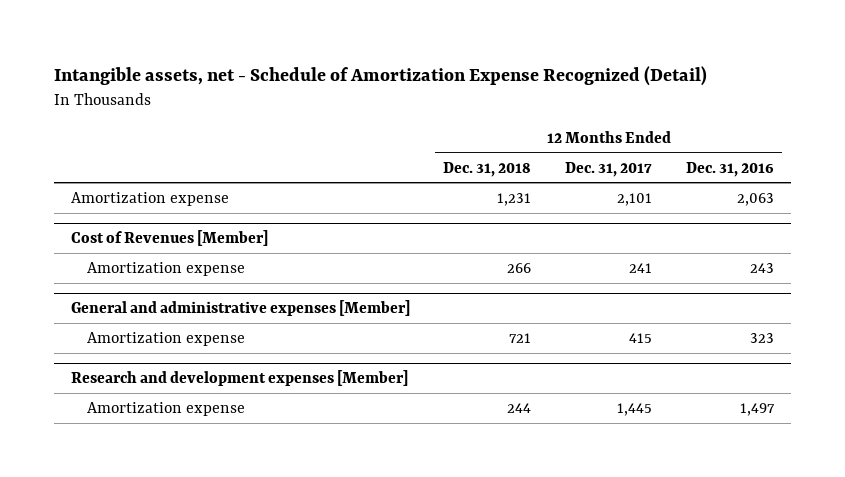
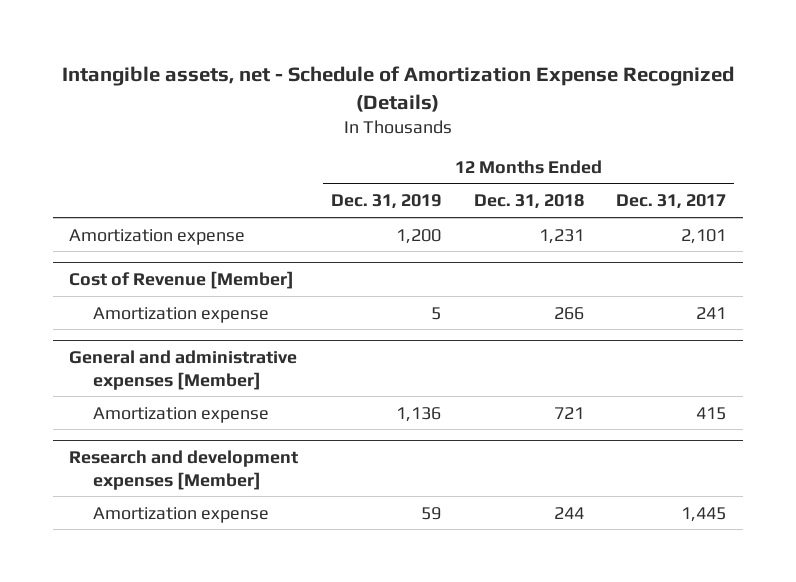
- Intangible assets, net - Schedule of Amortization Expense Recognized (Detail)
+ Intangible assets, net - Schedule of Amortization Expense Recognized (Details)
- | 12 Months Ended Dec. 31, 2018 | 12 Months Ended Dec. 31, 2017 | 12 Months Ended Dec. 31, 2016
+ | 12 Months Ended Dec. 31, 2019 | 12 Months Ended Dec. 31, 2018 | 12 Months Ended Dec. 31, 2017
- Cost of Revenues [Member]
+ Cost of Revenue [Member]

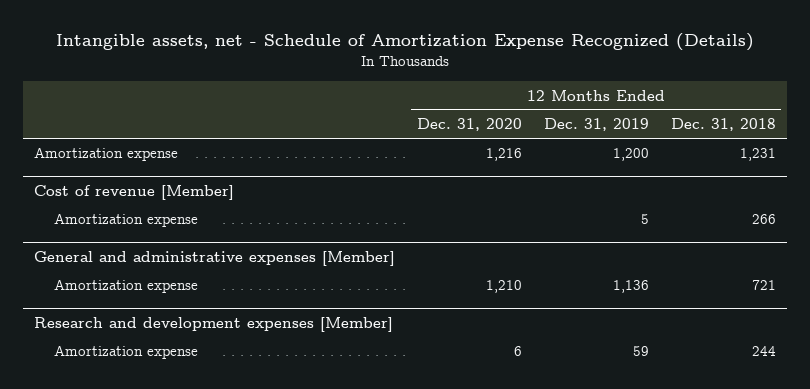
- | 12 Months Ended Dec. 31, 2019 | 12 Months Ended Dec. 31, 2018 | 12 Months Ended Dec. 31, 2017
+ | 12 Months Ended Dec. 31, 2020 | 12 Months Ended Dec. 31, 2019 | 12 Months Ended Dec. 31, 2018
- Cost of Revenue [Member]
+ Cost of revenue [Member]

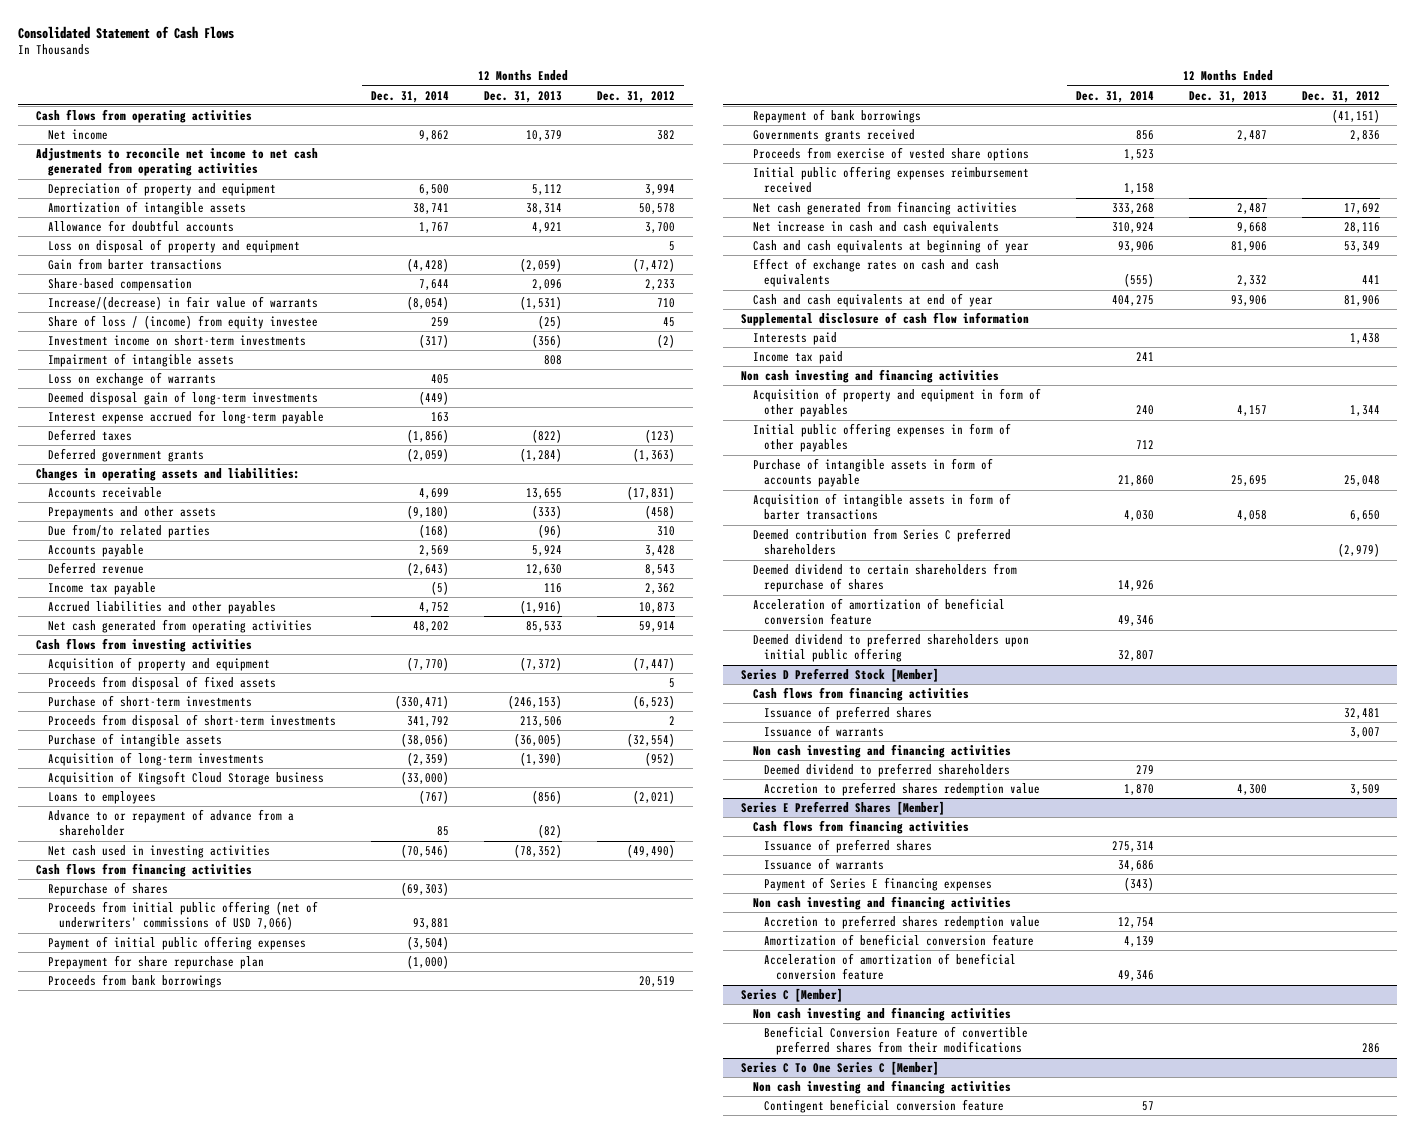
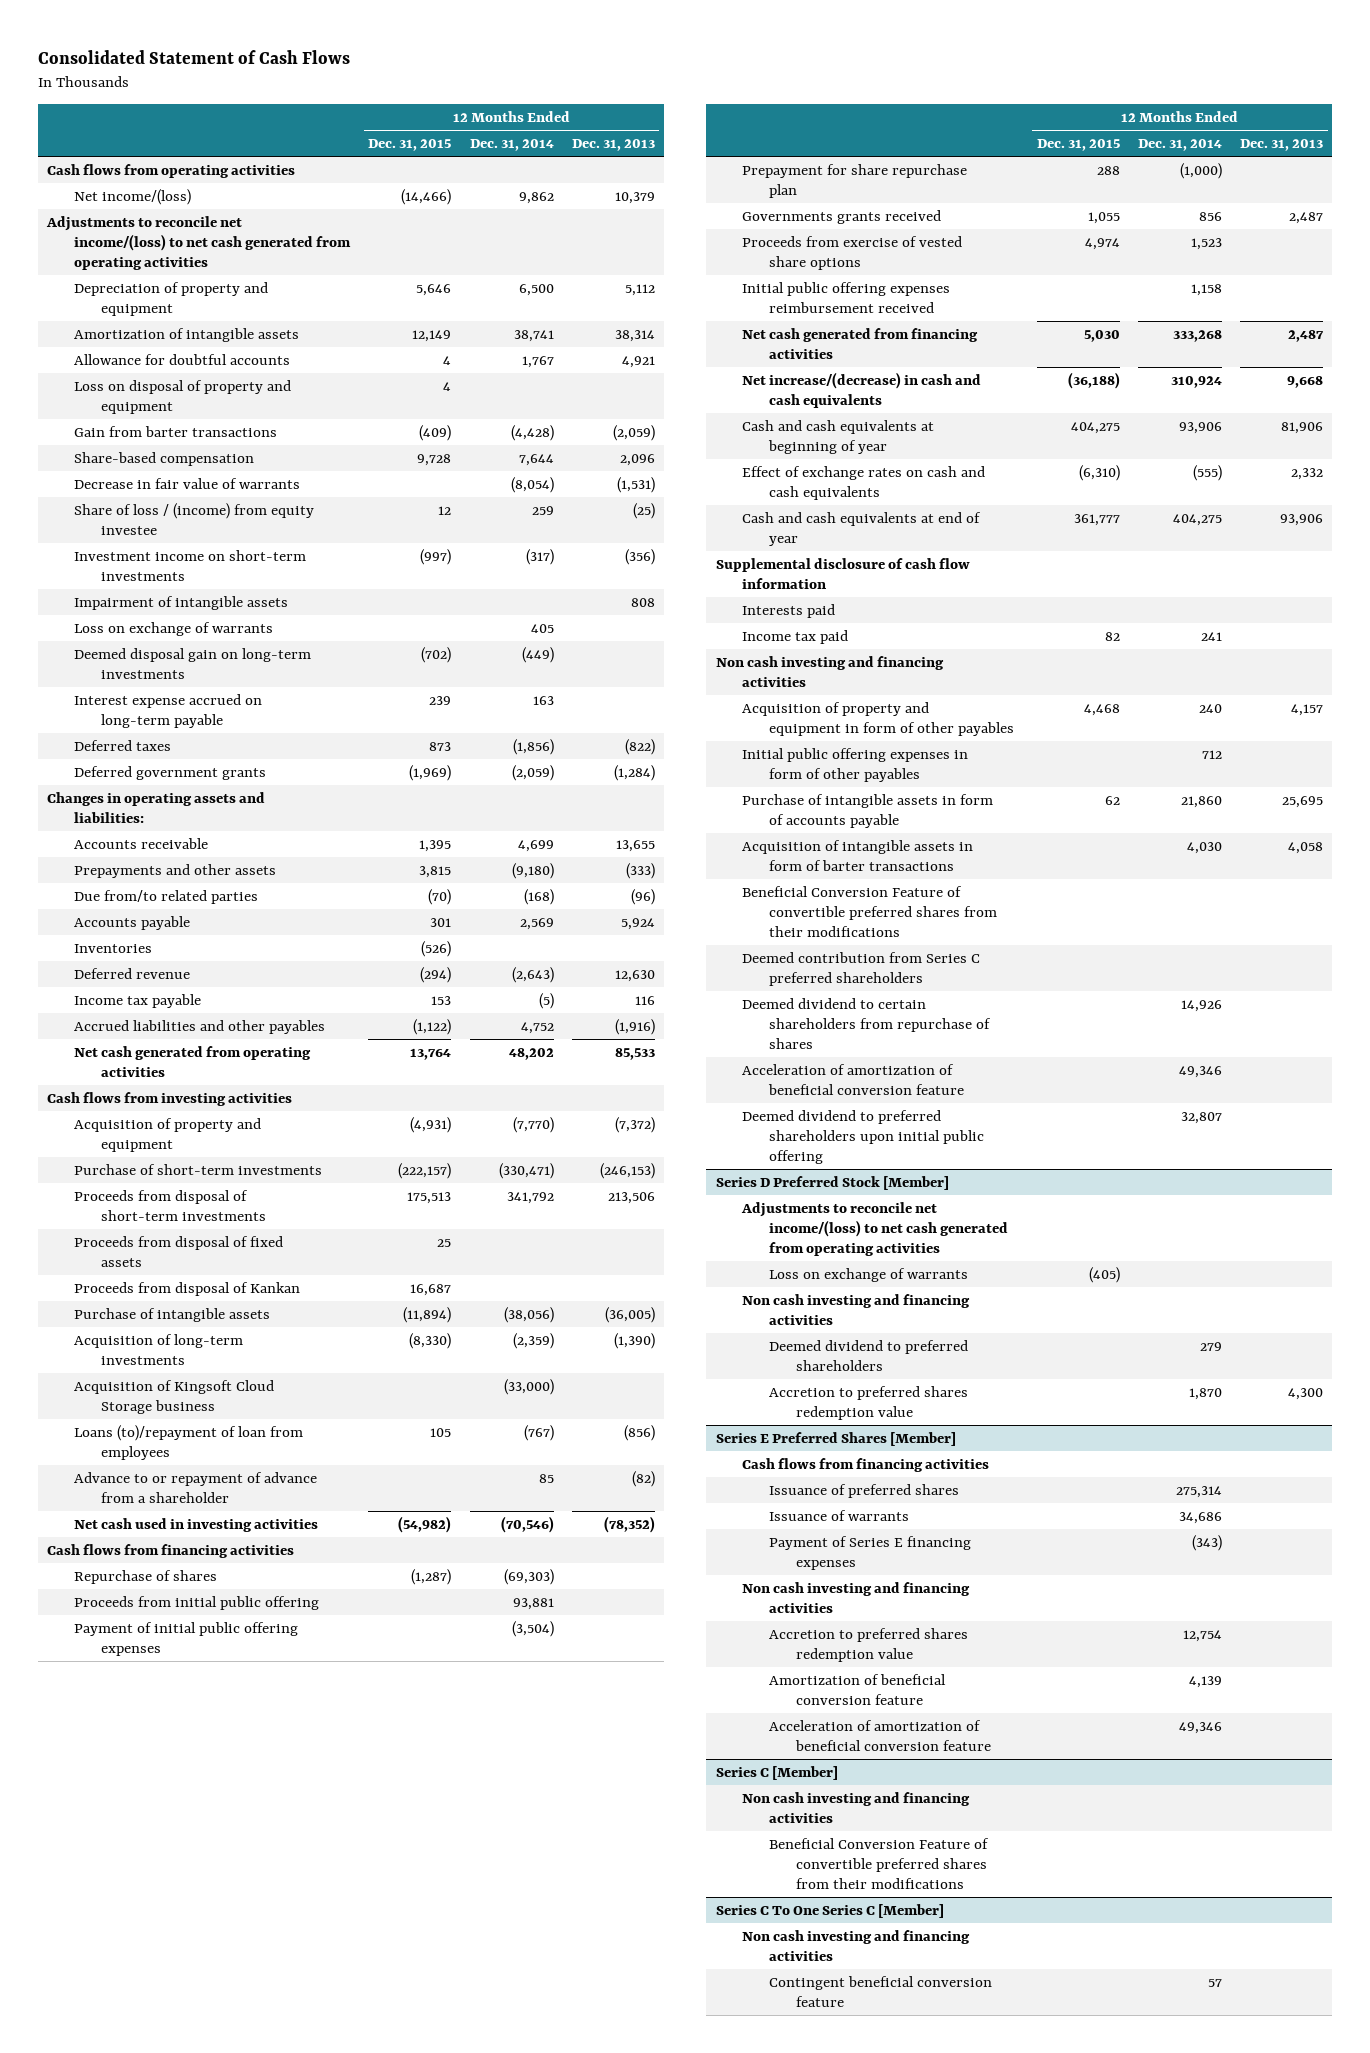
- | 12 Months Ended Dec. 31, 2014 | 12 Months Ended Dec. 31, 2013 | 12 Months Ended Dec. 31, 2012
+ | 12 Months Ended Dec. 31, 2015 | 12 Months Ended Dec. 31, 2014 | 12 Months Ended Dec. 31, 2013
- Net income | 9,862 | 10,379 | 382
- Adjustments to reconcile net income to net cash generated from operating activities
+ Net income/(loss) | (14,466) | 9,862 | 10,379
+ Adjustments to reconcile net income/(loss) to net cash generated from operating activities
- Increase/(decrease) in fair value of warrants | (8,054) | (1,531) | 710
+ Decrease in fair value of warrants | | (8,054) | (1,531)
- Deemed disposal gain of long-term investments | (449) | |
- Interest expense accrued for long-term payable | 163 | |
+ Deemed disposal gain on long-term investments | (702) | (449) |
+ Interest expense accrued on long-term payable | 239 | 163 |
+ Inventories | (526) | |
moved down: Proceeds from disposal of fixed assets | 25 | |
+ Proceeds from disposal of Kankan | 16,687 | |
- Loans to employees | (767) | (856) | (2,021)
+ Loans (to)/repayment of loan from employees | 105 | (767) | (856)
- Proceeds from initial public offering (net of underwriters' commissions of USD 7,066) | 93,881 | |
+ Proceeds from initial public offering | | 93,881 |
- Proceeds from bank borrowings | | | 20,519
- Repayment of bank borrowings | | | (41,151)
- Net increase in cash and cash equivalents | 310,924 | 9,668 | 28,116
+ Net increase/(decrease) in cash and cash equivalents | (36,188) | 310,924 | 9,668
+ Beneficial Conversion Feature of convertible preferred shares from their modifications
@ Series D Preferred Stock [Member]
- Cash flows from financing activities
- Issuance of preferred shares | | | 32,481
- Issuance of warrants | | | 3,007
+ Adjustments to reconcile net income/(loss) to net cash generated from operating activities
+ Loss on exchange of warrants | (405) | |

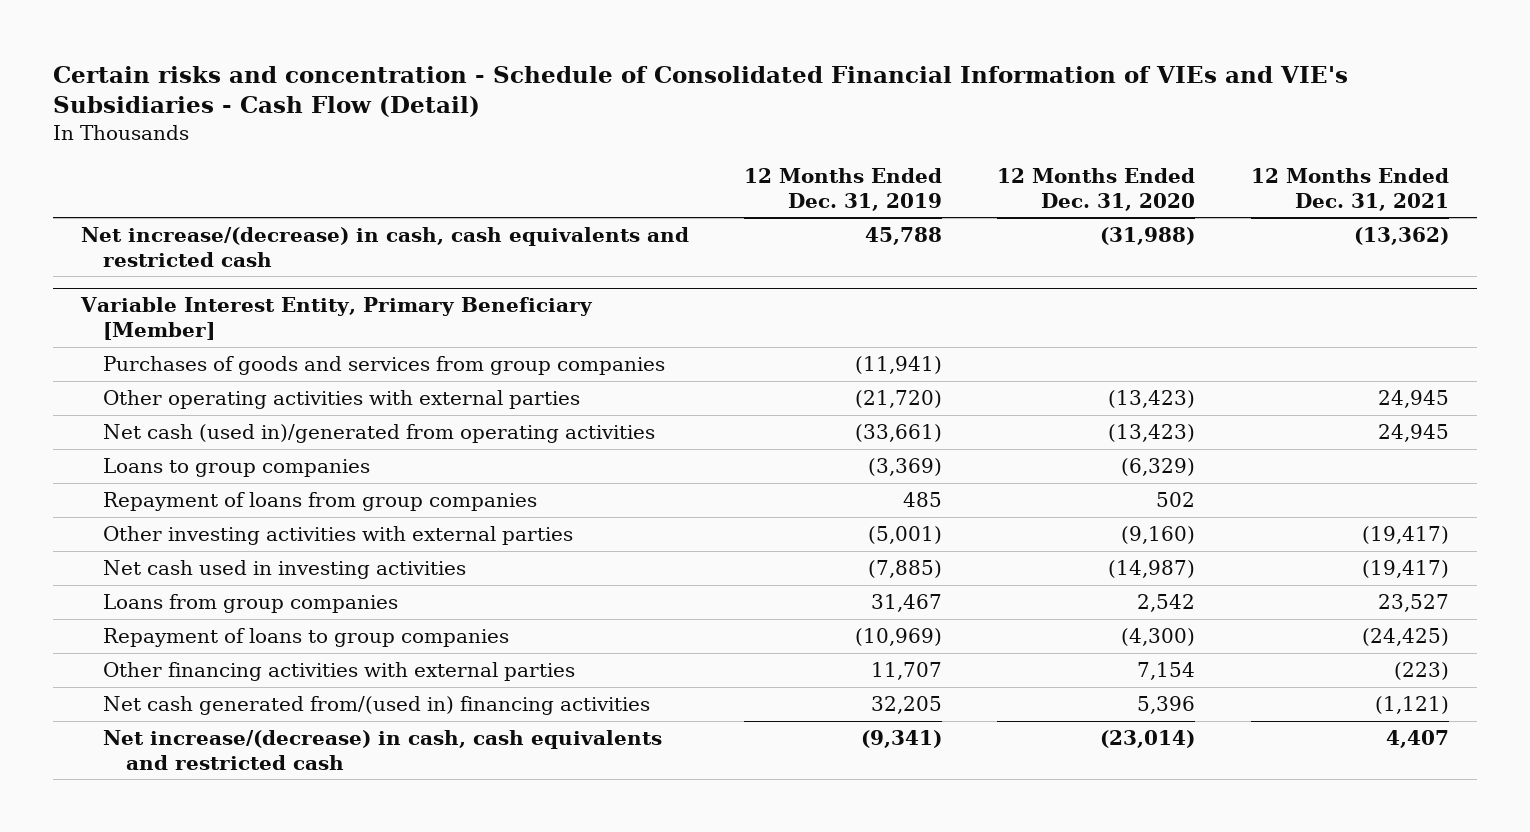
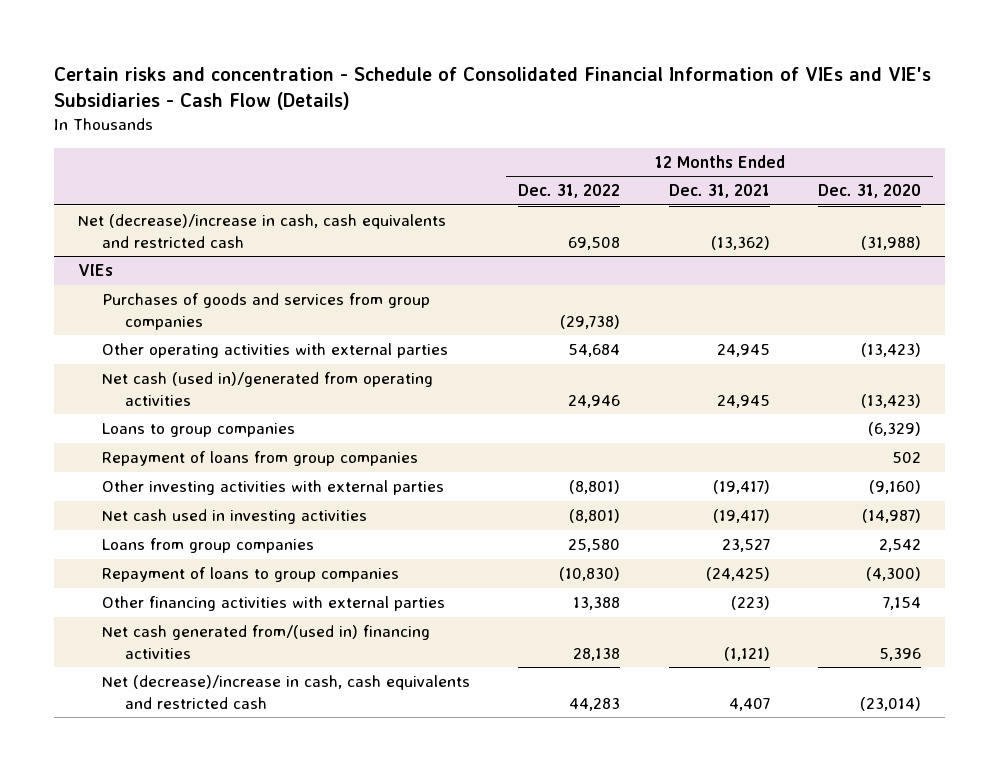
- Certain risks and concentration - Schedule of Consolidated Financial Information of VIEs and VIE's Subsidiaries - Cash Flow (Detail)
+ Certain risks and concentration - Schedule of Consolidated Financial Information of VIEs and VIE's Subsidiaries - Cash Flow (Details)
- | 12 Months Ended Dec. 31, 2019 | 12 Months Ended Dec. 31, 2020 | 12 Months Ended Dec. 31, 2021
+ | 12 Months Ended Dec. 31, 2022 | 12 Months Ended Dec. 31, 2021 | 12 Months Ended Dec. 31, 2020
- Net increase/(decrease) in cash, cash equivalents and restricted cash | 45,788 | (31,988) | (13,362)
- Variable Interest Entity, Primary Beneficiary [Member]
+ Net (decrease)/increase in cash, cash equivalents and restricted cash | 69,508 | (13,362) | (31,988)
+ VIEs
- Net increase/(decrease) in cash, cash equivalents and restricted cash | (9,341) | (23,014) | 4,407
+ Net (decrease)/increase in cash, cash equivalents and restricted cash | 44,283 | 4,407 | (23,014)

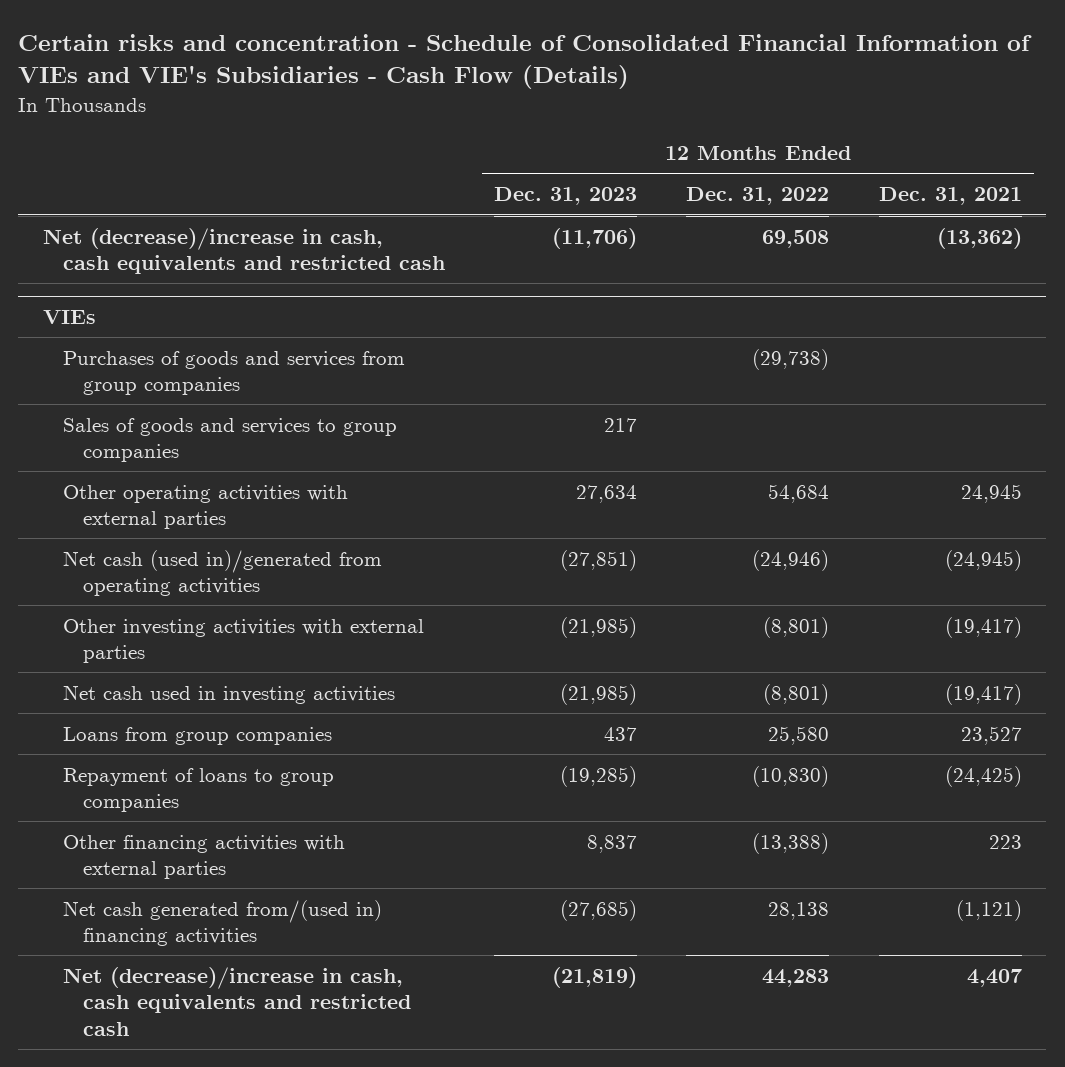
- | 12 Months Ended Dec. 31, 2022 | 12 Months Ended Dec. 31, 2021 | 12 Months Ended Dec. 31, 2020
+ | 12 Months Ended Dec. 31, 2023 | 12 Months Ended Dec. 31, 2022 | 12 Months Ended Dec. 31, 2021
@ VIEs
+ Sales of goods and services to group companies | 217 | |
- Net cash (used in)/generated from operating activities | 24,946 | 24,945 | (13,423)
- Loans to group companies | | | (6,329)
- Repayment of loans from group companies | | | 502
+ Net cash (used in)/generated from operating activities | (27,851) | (24,946) | (24,945)
- Other financing activities with external parties | 13,388 | (223) | 7,154
+ Other financing activities with external parties | 8,837 | (13,388) | 223

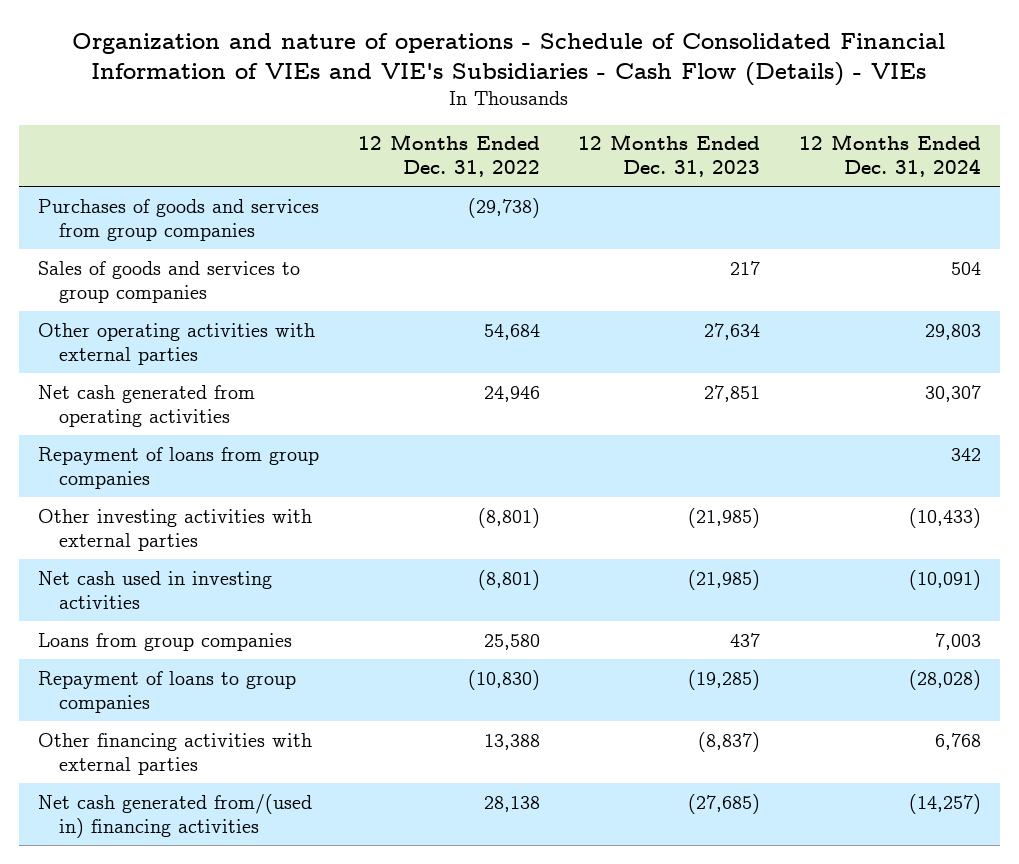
- Certain risks and concentration - Schedule of Consolidated Financial Information of VIEs and VIE's Subsidiaries - Cash Flow (Details)
+ Organization and nature of operations - Schedule of Consolidated Financial Information of VIEs and VIE's Subsidiaries - Cash Flow (Details) - VIEs
- | 12 Months Ended Dec. 31, 2023 | 12 Months Ended Dec. 31, 2022 | 12 Months Ended Dec. 31, 2021
+ | 12 Months Ended Dec. 31, 2022 | 12 Months Ended Dec. 31, 2023 | 12 Months Ended Dec. 31, 2024
- Net (decrease)/increase in cash, cash equivalents and restricted cash | (11,706) | 69,508 | (13,362)
- VIEs
- Net cash (used in)/generated from operating activities | (27,851) | (24,946) | (24,945)
+ Net cash generated from operating activities | 24,946 | 27,851 | 30,307
+ Repayment of loans from group companies | | | 342
- Other financing activities with external parties | 8,837 | (13,388) | 223
+ Other financing activities with external parties | 13,388 | (8,837) | 6,768
- Net (decrease)/increase in cash, cash equivalents and restricted cash | (21,819) | 44,283 | 4,407

